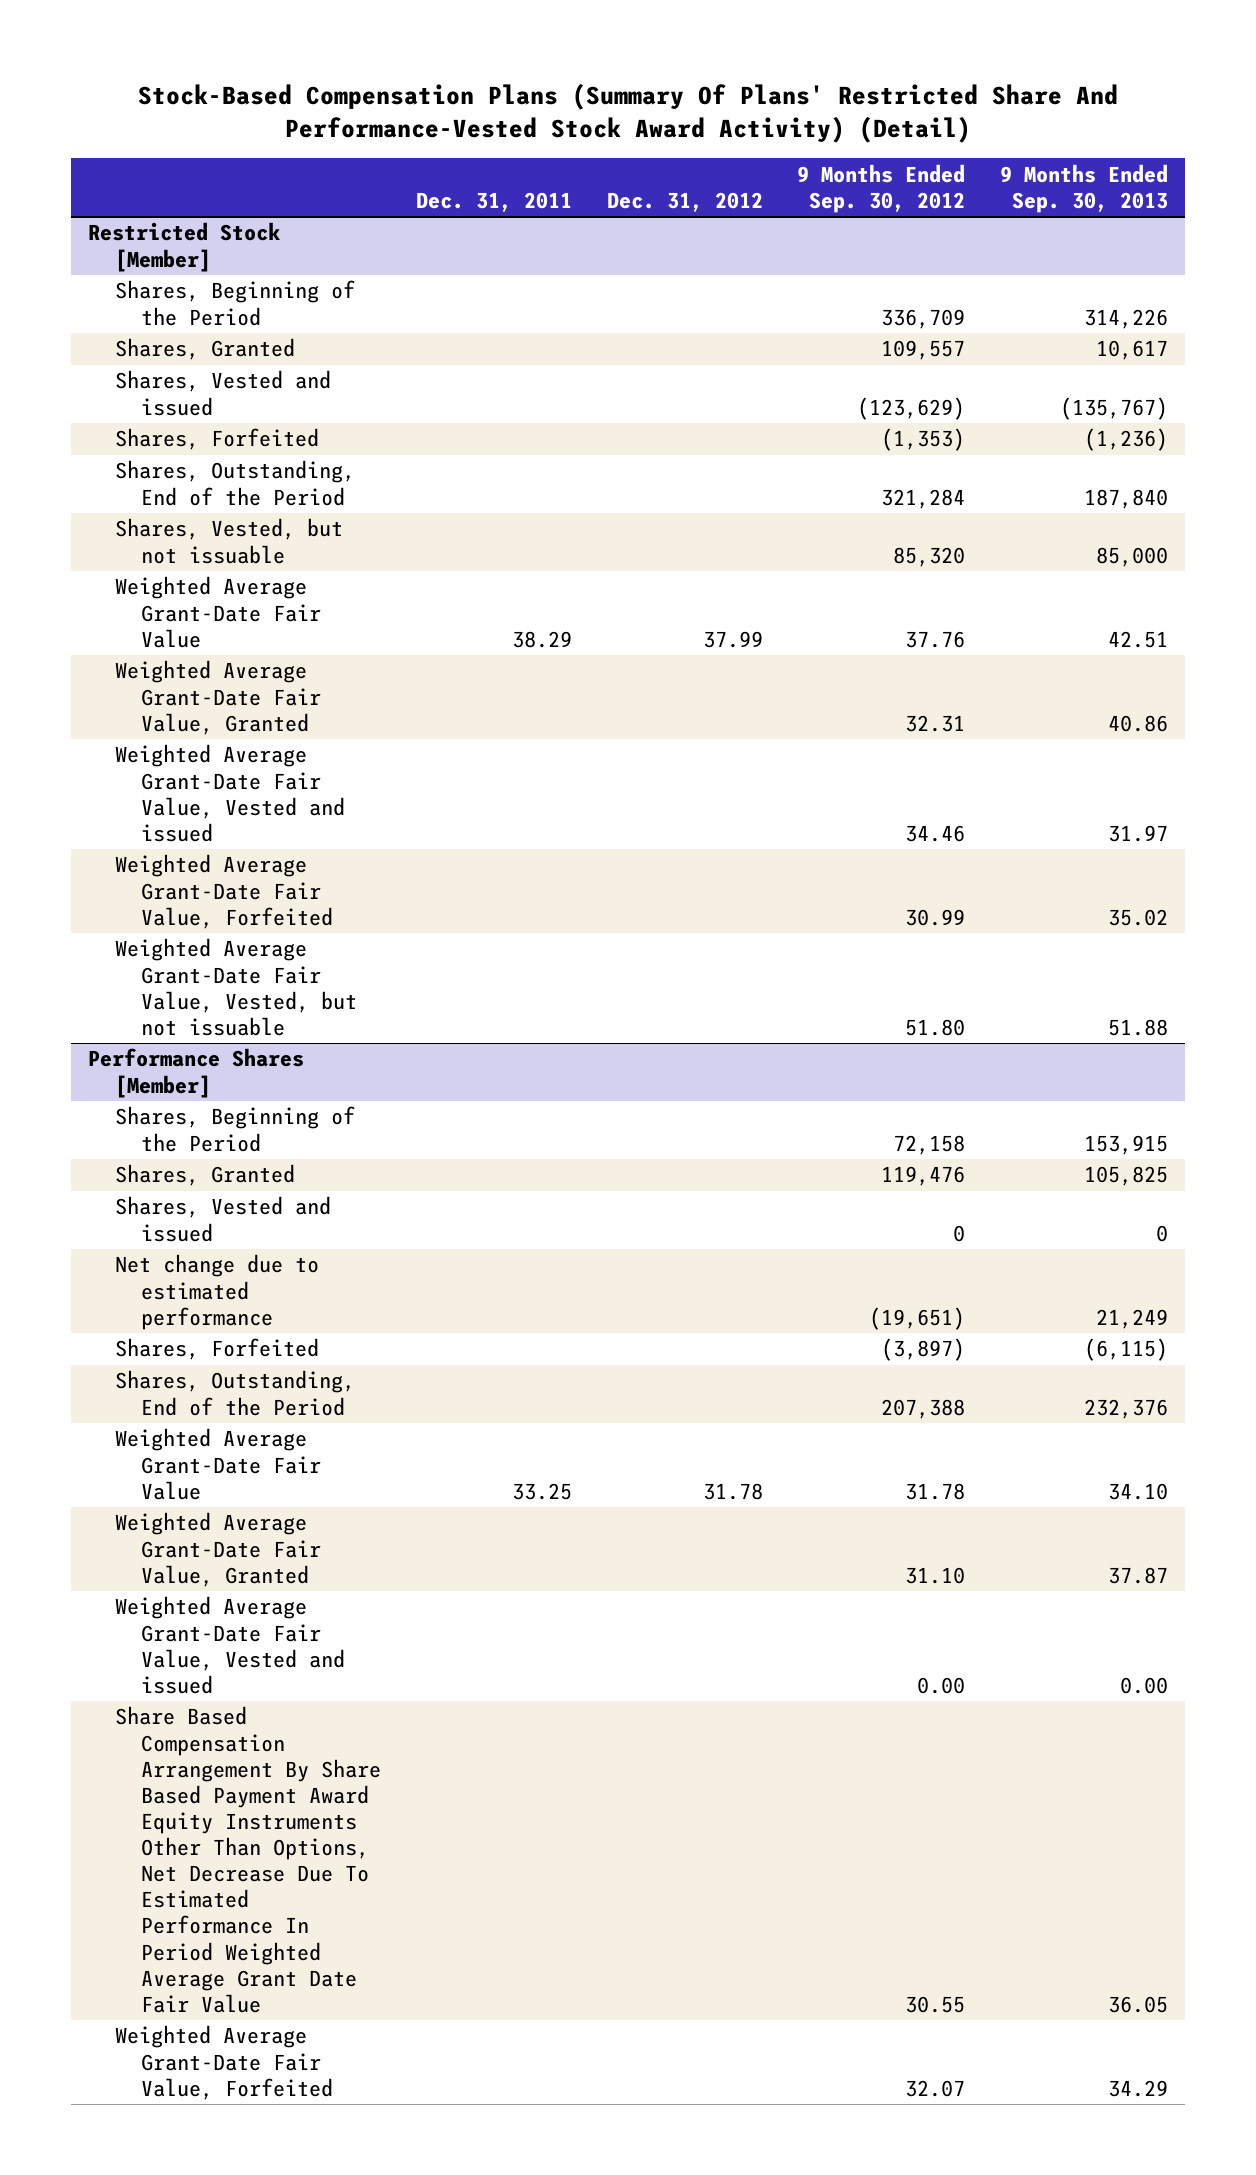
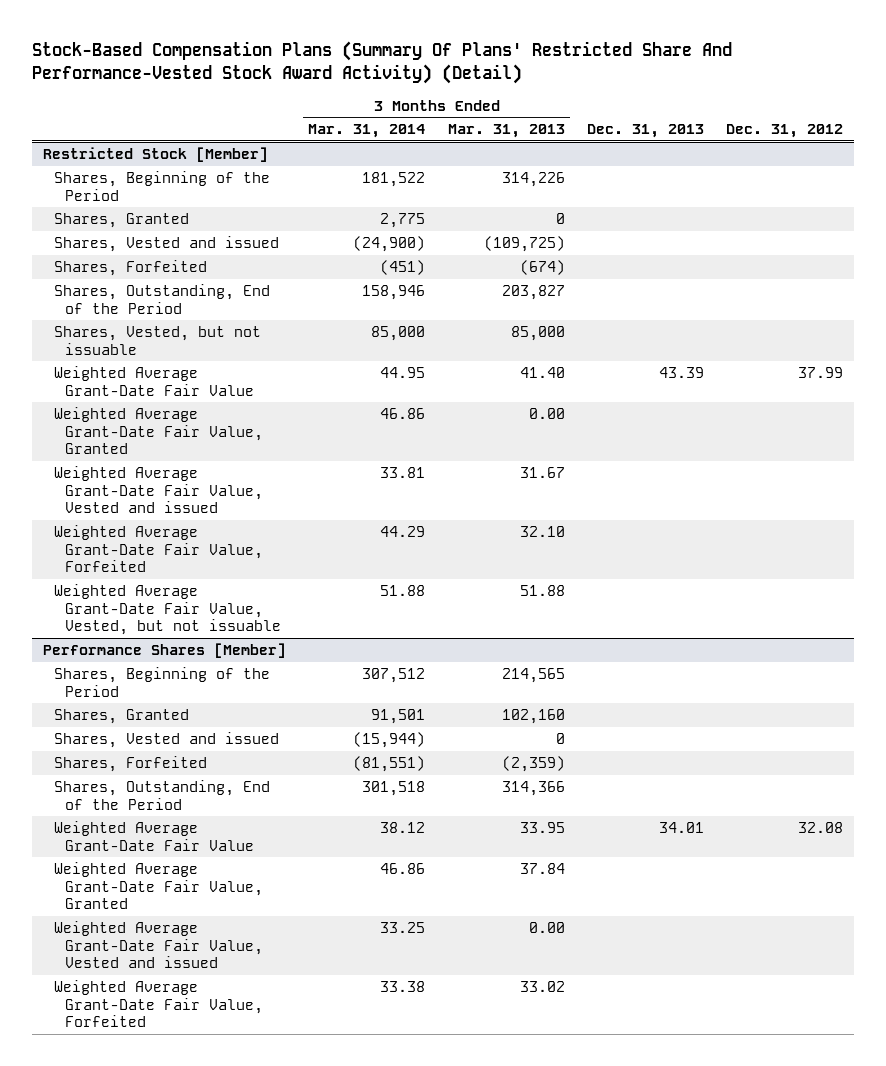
- | Dec. 31, 2011 | Dec. 31, 2012 | 9 Months Ended Sep. 30, 2012 | 9 Months Ended Sep. 30, 2013
+ | 3 Months Ended Mar. 31, 2014 | 3 Months Ended Mar. 31, 2013 | Dec. 31, 2013 | Dec. 31, 2012
@ Performance Shares [Member]
- Net change due to estimated performance | | | (19,651) | 21,249
- Weighted Average Grant-Date Fair Value | 33.25 | 31.78 | 31.78 | 34.10
+ Weighted Average Grant-Date Fair Value | 38.12 | 33.95 | 34.01 | 32.08
- Share Based Compensation Arrangement By Share Based Payment Award Equity Instruments Other Than Options, Net Decrease Due To Estimated Performance In Period Weighted Average Grant Date Fair Value | | | 30.55 | 36.05

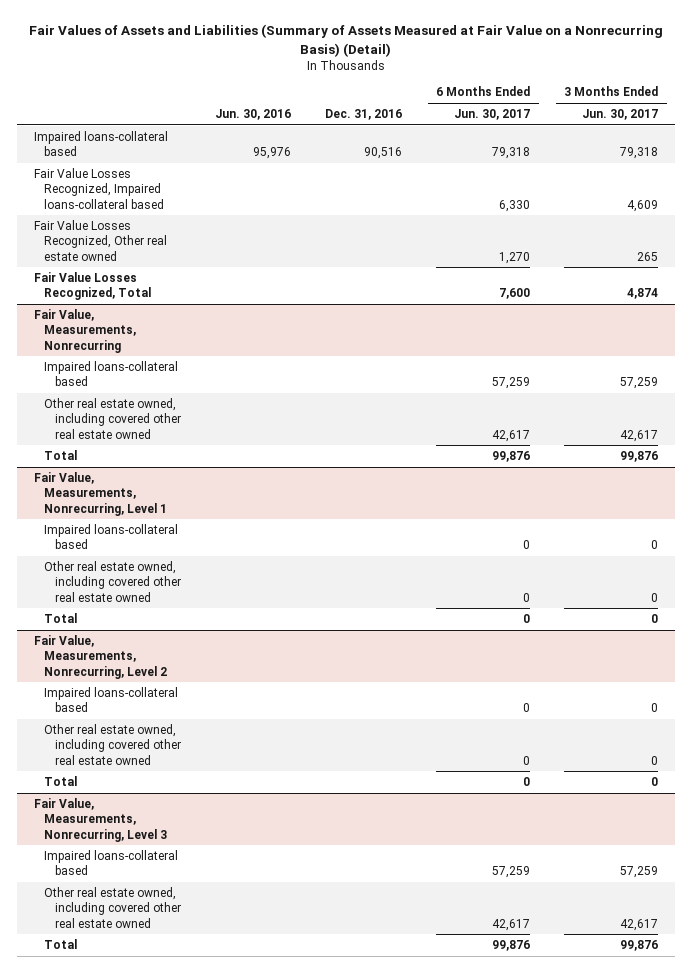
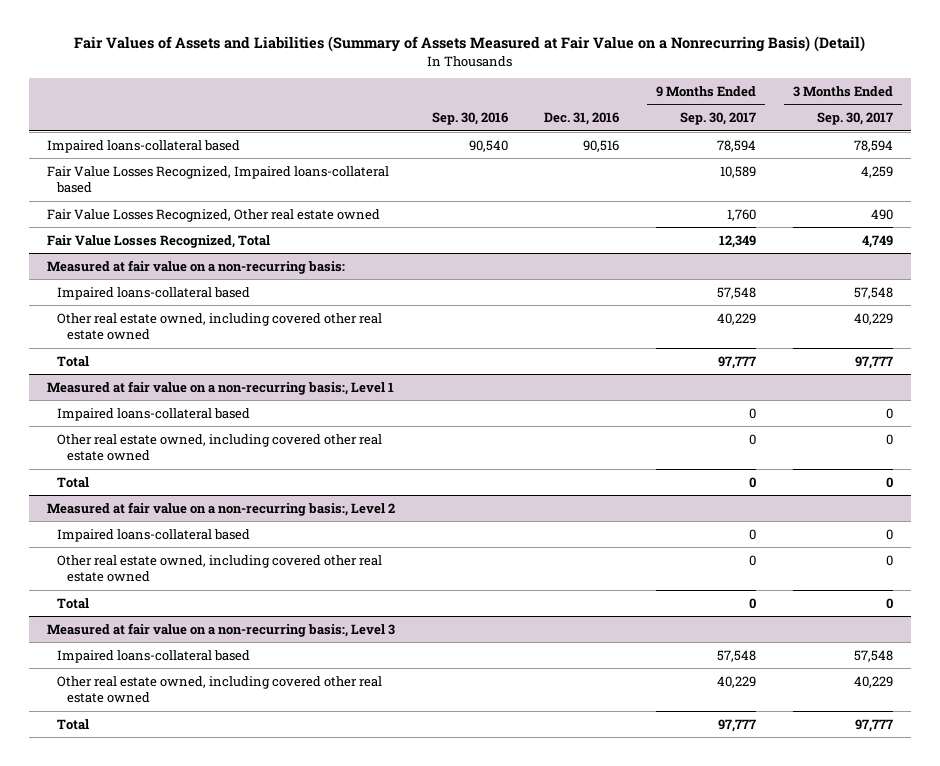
- | Jun. 30, 2016 | Dec. 31, 2016 | 6 Months Ended Jun. 30, 2017 | 3 Months Ended Jun. 30, 2017
+ | Sep. 30, 2016 | Dec. 31, 2016 | 9 Months Ended Sep. 30, 2017 | 3 Months Ended Sep. 30, 2017
- Fair Value, Measurements, Nonrecurring
+ Measured at fair value on a non-recurring basis:
- Fair Value, Measurements, Nonrecurring, Level 1
- Impaired loans-collateral based | | | 0 | 0
- Other real estate owned, including covered other real estate owned | | | 0 | 0
- Total | | | 0 | 0
- Fair Value, Measurements, Nonrecurring, Level 2
- Impaired loans-collateral based | | | 0 | 0
- Other real estate owned, including covered other real estate owned | | | 0 | 0
- Total | | | 0 | 0
- Fair Value, Measurements, Nonrecurring, Level 3
- Impaired loans-collateral based | | | 57,259 | 57,259
- Other real estate owned, including covered other real estate owned | | | 42,617 | 42,617
- Total | | | 99,876 | 99,876
+ Measured at fair value on a non-recurring basis:, Level 1
+ Impaired loans-collateral based | | | 0 | 0
+ Other real estate owned, including covered other real estate owned | | | 0 | 0
+ Total | | | 0 | 0
+ Measured at fair value on a non-recurring basis:, Level 2
+ Impaired loans-collateral based | | | 0 | 0
+ Other real estate owned, including covered other real estate owned | | | 0 | 0
+ Total | | | 0 | 0
+ Measured at fair value on a non-recurring basis:, Level 3
+ Impaired loans-collateral based | | | 57,548 | 57,548
+ Other real estate owned, including covered other real estate owned | | | 40,229 | 40,229
+ Total | | | 97,777 | 97,777

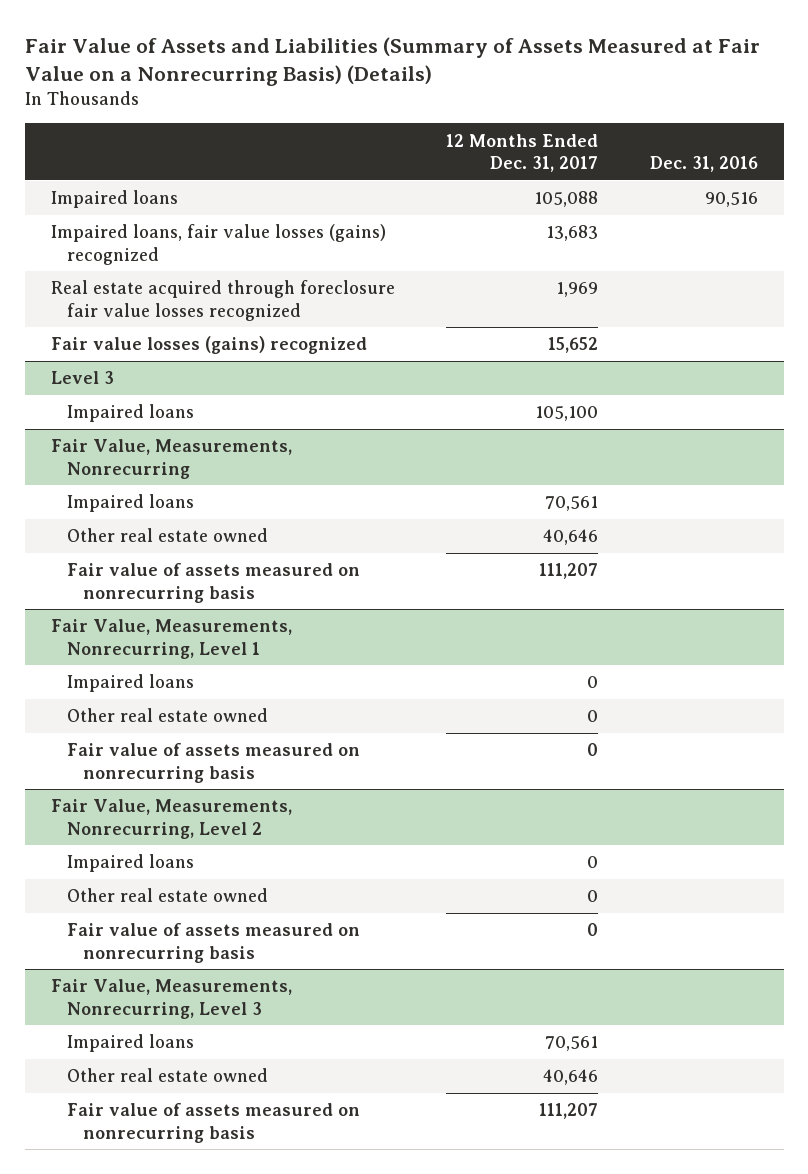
- Fair Values of Assets and Liabilities (Summary of Assets Measured at Fair Value on a Nonrecurring Basis) (Detail)
+ Fair Value of Assets and Liabilities (Summary of Assets Measured at Fair Value on a Nonrecurring Basis) (Details)
- | Sep. 30, 2016 | Dec. 31, 2016 | 9 Months Ended Sep. 30, 2017 | 3 Months Ended Sep. 30, 2017
+ | 12 Months Ended Dec. 31, 2017 | Dec. 31, 2016
- Impaired loans-collateral based | 90,540 | 90,516 | 78,594 | 78,594
- Fair Value Losses Recognized, Impaired loans-collateral based | | | 10,589 | 4,259
- Fair Value Losses Recognized, Other real estate owned | | | 1,760 | 490
- Fair Value Losses Recognized, Total | | | 12,349 | 4,749
- Measured at fair value on a non-recurring basis:
- Impaired loans-collateral based | | | 57,548 | 57,548
- Other real estate owned, including covered other real estate owned | | | 40,229 | 40,229
- Total | | | 97,777 | 97,777
- Measured at fair value on a non-recurring basis:, Level 1
- Impaired loans-collateral based | | | 0 | 0
- Other real estate owned, including covered other real estate owned | | | 0 | 0
- Total | | | 0 | 0
- Measured at fair value on a non-recurring basis:, Level 2
- Impaired loans-collateral based | | | 0 | 0
- Other real estate owned, including covered other real estate owned | | | 0 | 0
- Total | | | 0 | 0
- Measured at fair value on a non-recurring basis:, Level 3
- Impaired loans-collateral based | | | 57,548 | 57,548
- Other real estate owned, including covered other real estate owned | | | 40,229 | 40,229
- Total | | | 97,777 | 97,777
+ Impaired loans | 105,088 | 90,516
+ Impaired loans, fair value losses (gains) recognized | 13,683 |
+ Real estate acquired through foreclosure fair value losses recognized | 1,969 |
+ Fair value losses (gains) recognized | 15,652 |
+ Level 3
+ Impaired loans | 105,100 |
+ Fair Value, Measurements, Nonrecurring
+ Impaired loans | 70,561 |
+ Other real estate owned | 40,646 |
+ Fair value of assets measured on nonrecurring basis | 111,207 |
+ Fair Value, Measurements, Nonrecurring, Level 1
+ Impaired loans | 0 |
+ Other real estate owned | 0 |
+ Fair value of assets measured on nonrecurring basis | 0 |
+ Fair Value, Measurements, Nonrecurring, Level 2
+ Impaired loans | 0 |
+ Other real estate owned | 0 |
+ Fair value of assets measured on nonrecurring basis | 0 |
+ Fair Value, Measurements, Nonrecurring, Level 3
+ Impaired loans | 70,561 |
+ Other real estate owned | 40,646 |
+ Fair value of assets measured on nonrecurring basis | 111,207 |

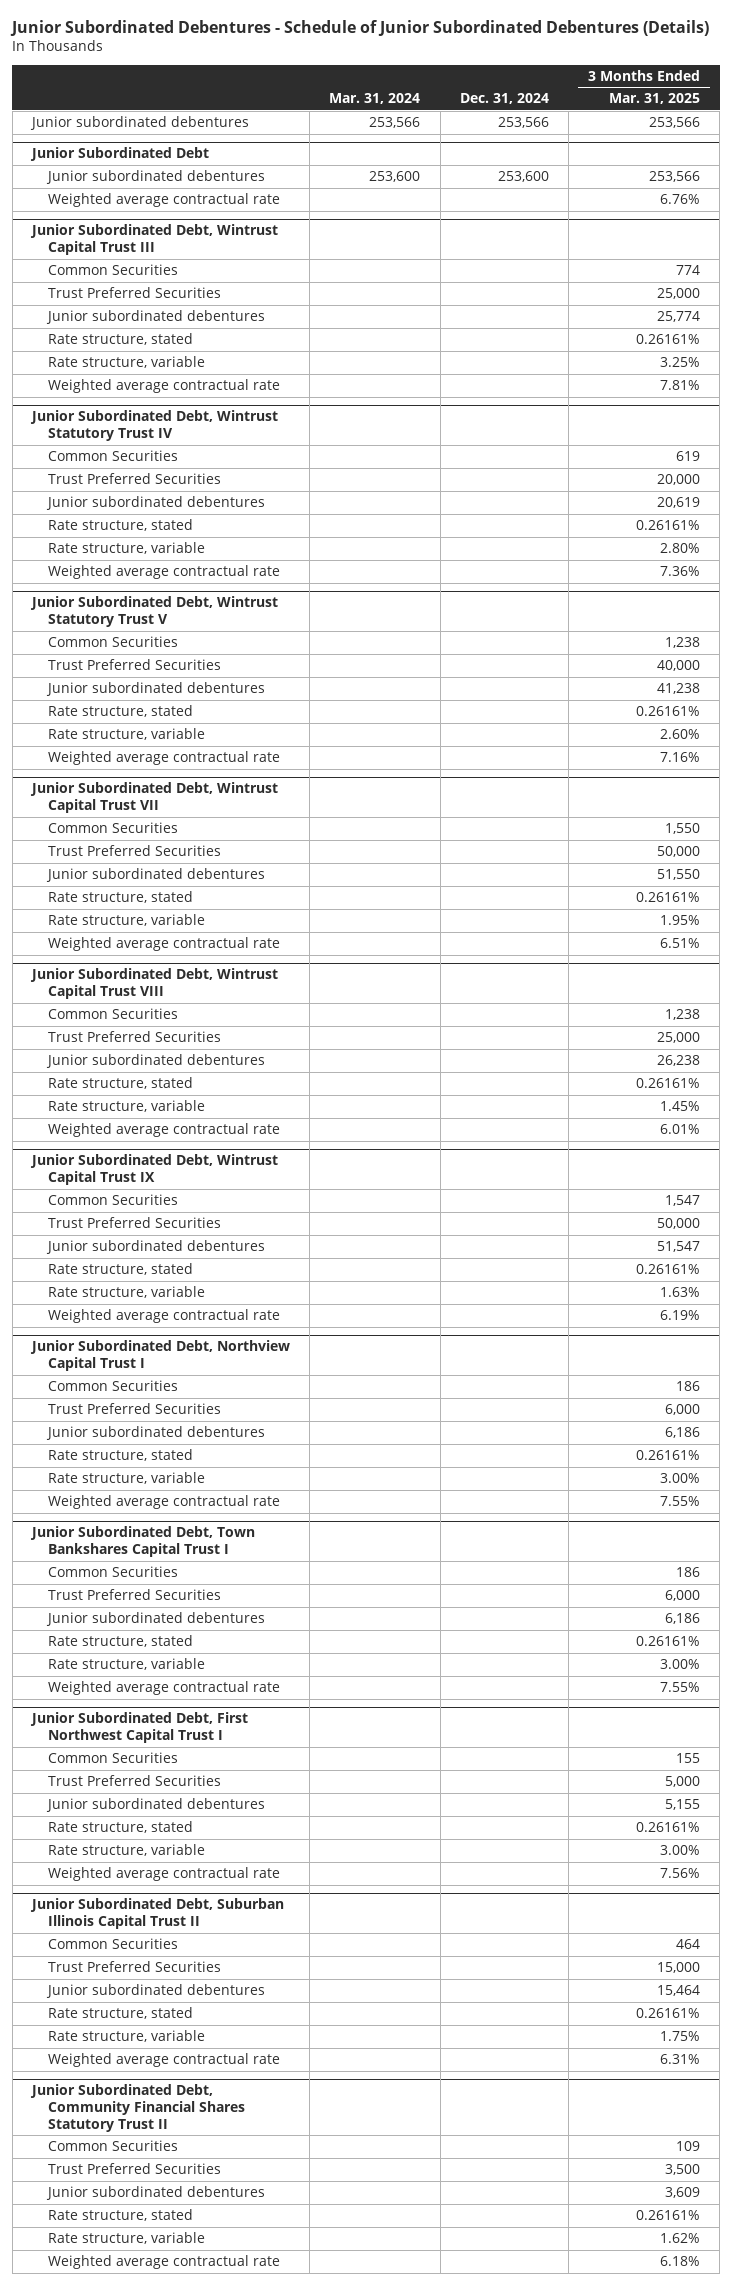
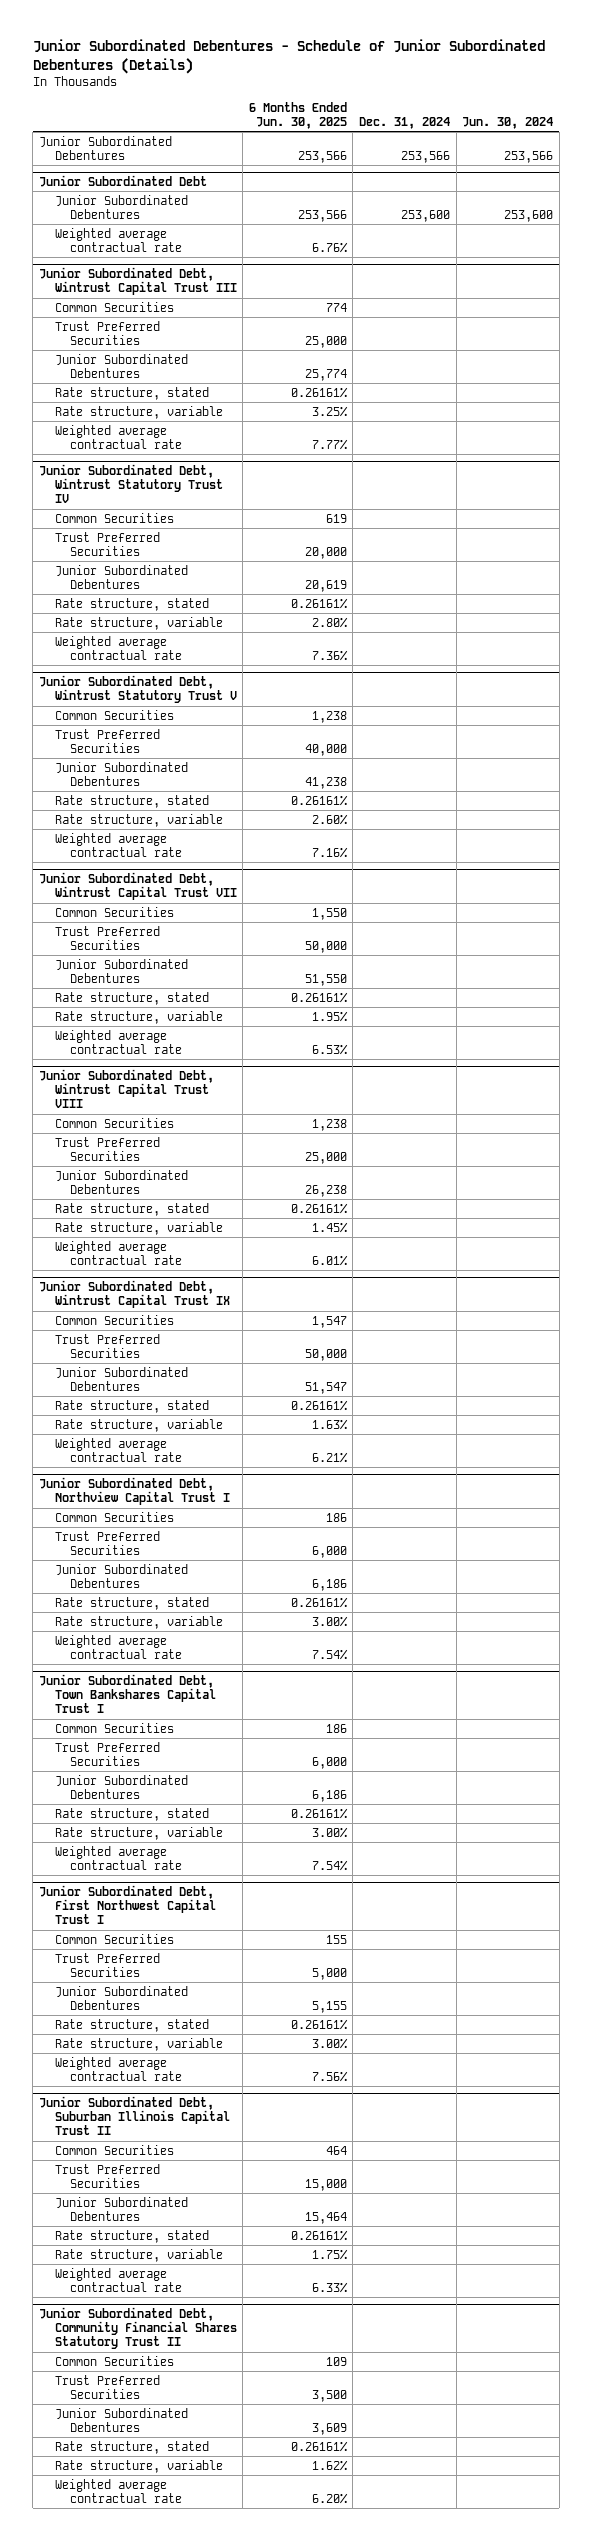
- | Mar. 31, 2024 | Dec. 31, 2024 | 3 Months Ended Mar. 31, 2025
+ | 6 Months Ended Jun. 30, 2025 | Dec. 31, 2024 | Jun. 30, 2024
- Junior subordinated debentures | 253,566 | 253,566 | 253,566
+ Junior Subordinated Debentures | 253,566 | 253,566 | 253,566
@ Junior Subordinated Debt
- Junior subordinated debentures | 253,600 | 253,600 | 253,566
+ Junior Subordinated Debentures | 253,566 | 253,600 | 253,600
@ Junior Subordinated Debt, Wintrust Capital Trust III
- Junior subordinated debentures | | | 25,774
+ Junior Subordinated Debentures | 25,774 | |
@ Junior Subordinated Debt, Wintrust Statutory Trust IV
- Junior subordinated debentures | | | 20,619
+ Junior Subordinated Debentures | 20,619 | |
@ Junior Subordinated Debt, Wintrust Statutory Trust V
- Junior subordinated debentures | | | 41,238
+ Junior Subordinated Debentures | 41,238 | |
@ Junior Subordinated Debt, Wintrust Capital Trust VII
- Junior subordinated debentures | | | 51,550
+ Junior Subordinated Debentures | 51,550 | |
@ Junior Subordinated Debt, Wintrust Capital Trust VIII
- Junior subordinated debentures | | | 26,238
+ Junior Subordinated Debentures | 26,238 | |
@ Junior Subordinated Debt, Wintrust Capital Trust IX
- Junior subordinated debentures | | | 51,547
+ Junior Subordinated Debentures | 51,547 | |
@ Junior Subordinated Debt, Northview Capital Trust I
- Junior subordinated debentures | | | 6,186
+ Junior Subordinated Debentures | 6,186 | |
@ Junior Subordinated Debt, Town Bankshares Capital Trust I
- Junior subordinated debentures | | | 6,186
+ Junior Subordinated Debentures | 6,186 | |
@ Junior Subordinated Debt, First Northwest Capital Trust I
- Junior subordinated debentures | | | 5,155
+ Junior Subordinated Debentures | 5,155 | |
@ Junior Subordinated Debt, Suburban Illinois Capital Trust II
- Junior subordinated debentures | | | 15,464
+ Junior Subordinated Debentures | 15,464 | |
@ Junior Subordinated Debt, Community Financial Shares Statutory Trust II
- Junior subordinated debentures | | | 3,609
+ Junior Subordinated Debentures | 3,609 | |

